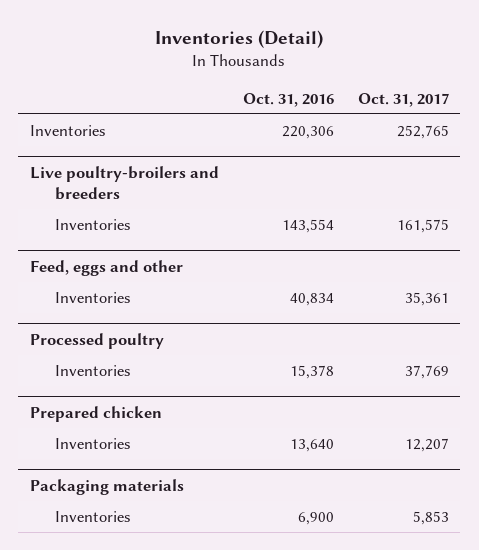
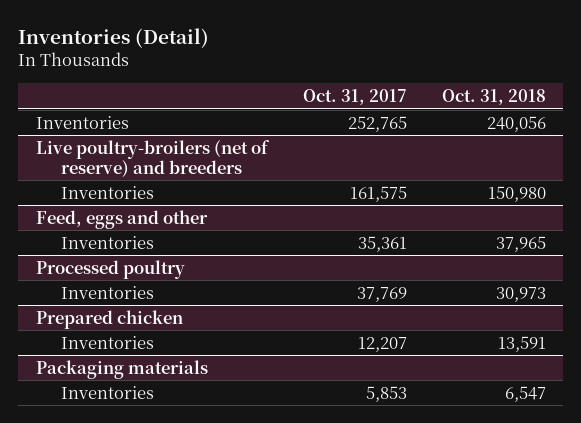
- | Oct. 31, 2016 | Oct. 31, 2017
+ | Oct. 31, 2017 | Oct. 31, 2018
- Live poultry-broilers and breeders
+ Live poultry-broilers (net of reserve) and breeders

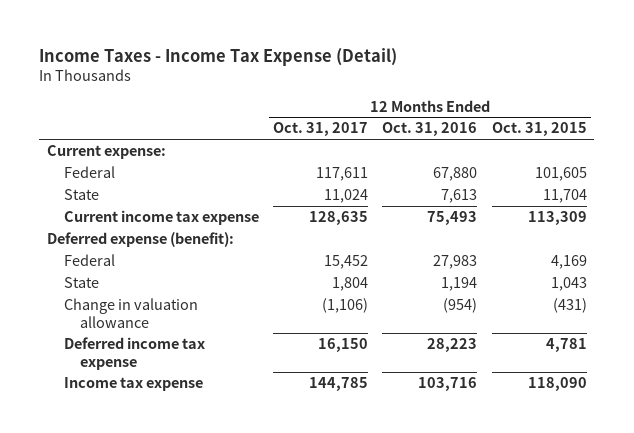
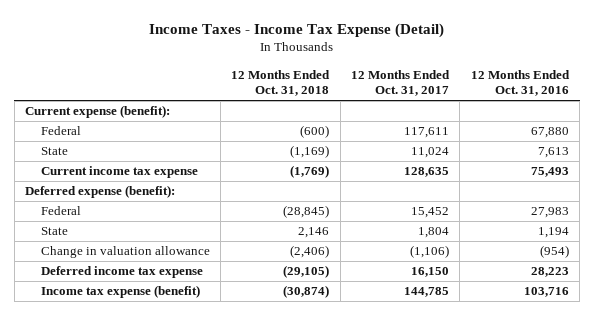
- | 12 Months Ended Oct. 31, 2017 | 12 Months Ended Oct. 31, 2016 | 12 Months Ended Oct. 31, 2015
+ | 12 Months Ended Oct. 31, 2018 | 12 Months Ended Oct. 31, 2017 | 12 Months Ended Oct. 31, 2016
- Current expense:
+ Current expense (benefit):
- Income tax expense | 144,785 | 103,716 | 118,090
+ Income tax expense (benefit) | (30,874) | 144,785 | 103,716

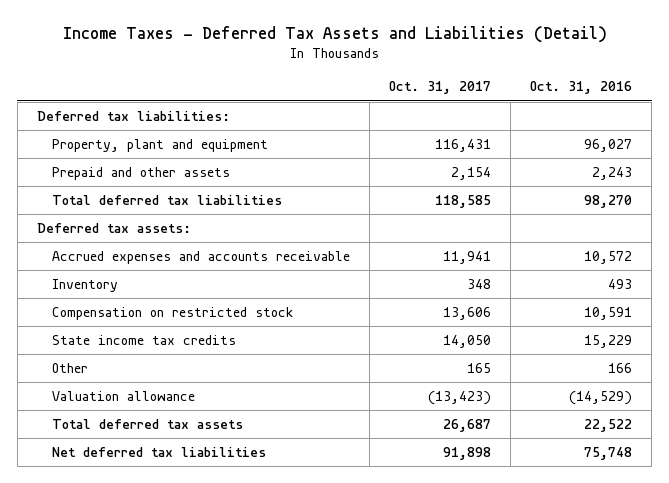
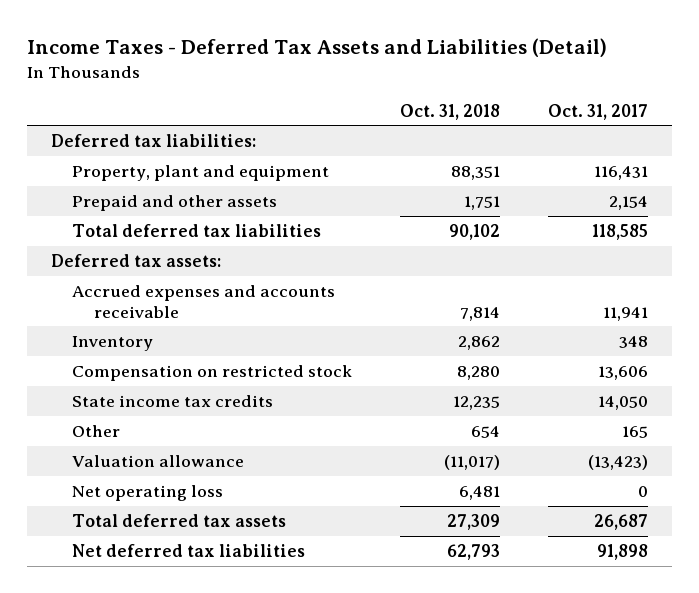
- | Oct. 31, 2017 | Oct. 31, 2016
+ | Oct. 31, 2018 | Oct. 31, 2017
+ Net operating loss | 6,481 | 0

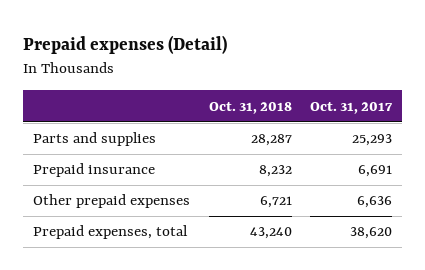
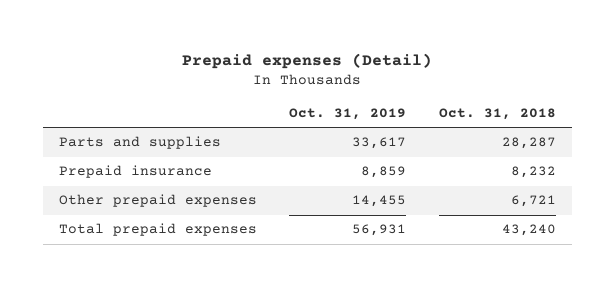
- | Oct. 31, 2018 | Oct. 31, 2017
+ | Oct. 31, 2019 | Oct. 31, 2018
- Prepaid expenses, total | 43,240 | 38,620
+ Total prepaid expenses | 56,931 | 43,240

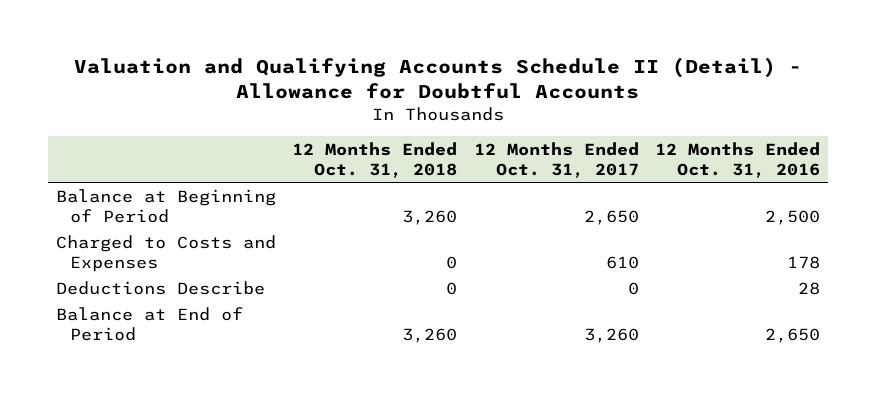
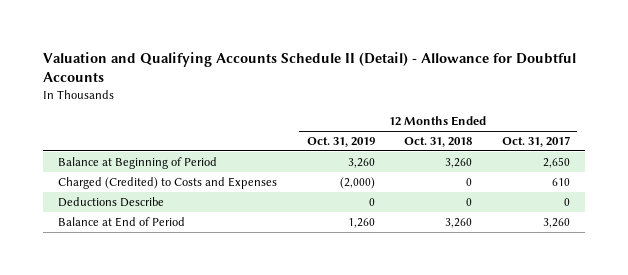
- | 12 Months Ended Oct. 31, 2018 | 12 Months Ended Oct. 31, 2017 | 12 Months Ended Oct. 31, 2016
+ | 12 Months Ended Oct. 31, 2019 | 12 Months Ended Oct. 31, 2018 | 12 Months Ended Oct. 31, 2017
- Charged to Costs and Expenses | 0 | 610 | 178
+ Charged (Credited) to Costs and Expenses | (2,000) | 0 | 610

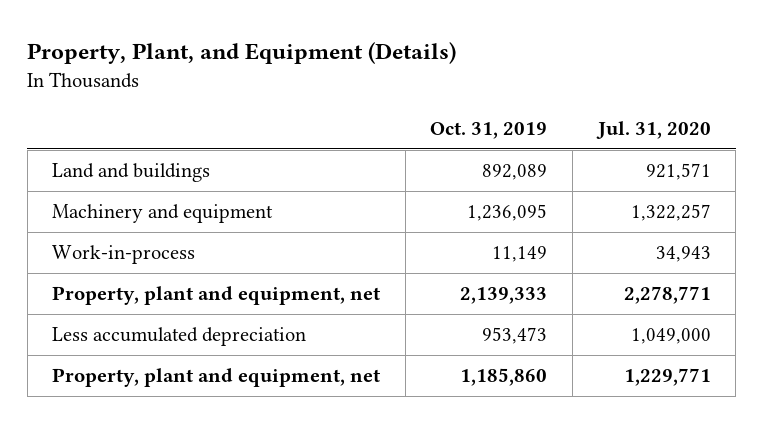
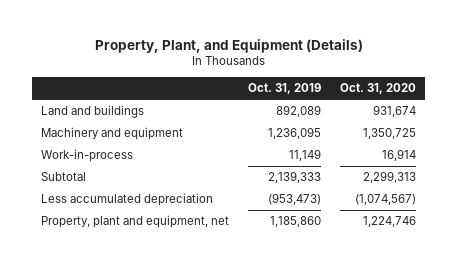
- | Oct. 31, 2019 | Jul. 31, 2020
+ | Oct. 31, 2019 | Oct. 31, 2020
- Property, plant and equipment, net | 2,139,333 | 2,278,771
- Less accumulated depreciation | 953,473 | 1,049,000
+ Subtotal | 2,139,333 | 2,299,313
+ Less accumulated depreciation | (953,473) | (1,074,567)

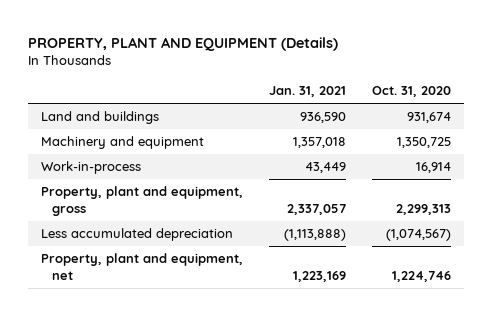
- Property, Plant, and Equipment (Details)
+ PROPERTY, PLANT AND EQUIPMENT (Details)
- | Oct. 31, 2019 | Oct. 31, 2020
+ | Jan. 31, 2021 | Oct. 31, 2020
- Subtotal | 2,139,333 | 2,299,313
+ Property, plant and equipment, gross | 2,337,057 | 2,299,313

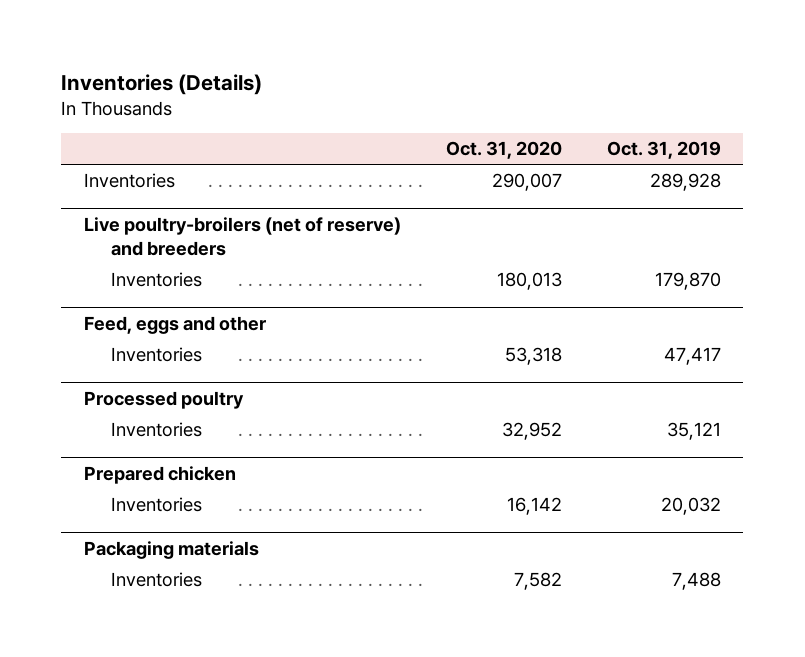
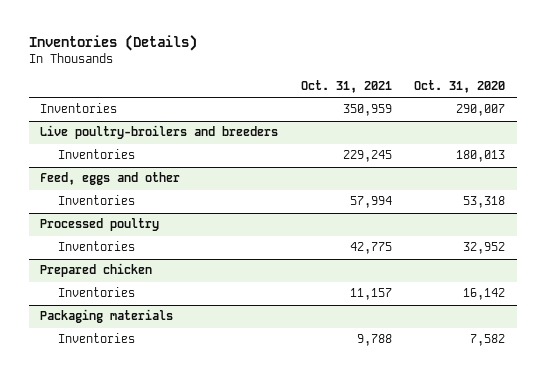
- | Oct. 31, 2020 | Oct. 31, 2019
+ | Oct. 31, 2021 | Oct. 31, 2020
- Live poultry-broilers (net of reserve) and breeders
+ Live poultry-broilers and breeders

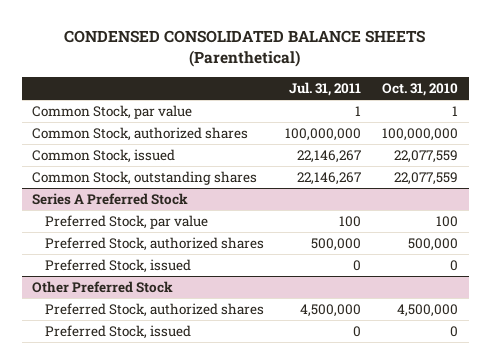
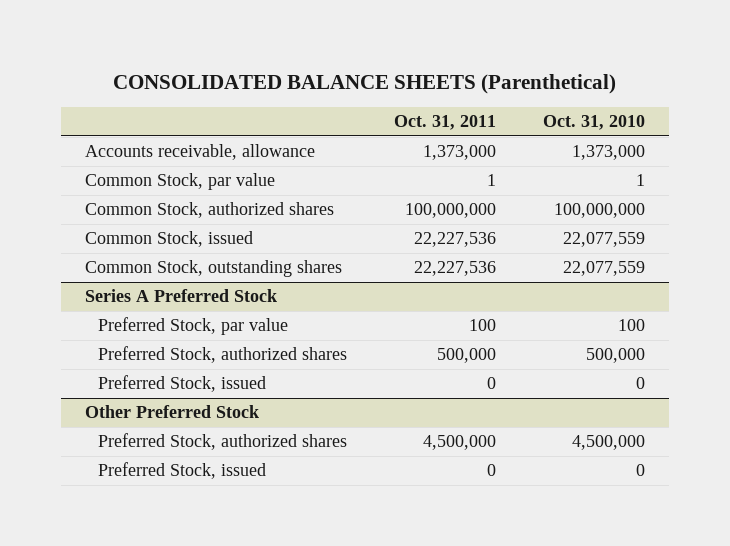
- CONDENSED CONSOLIDATED BALANCE SHEETS (Parenthetical)
+ CONSOLIDATED BALANCE SHEETS (Parenthetical)
- | Jul. 31, 2011 | Oct. 31, 2010
+ | Oct. 31, 2011 | Oct. 31, 2010
+ Accounts receivable, allowance | 1,373,000 | 1,373,000

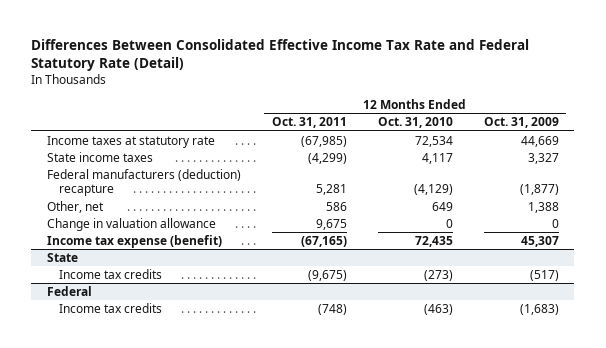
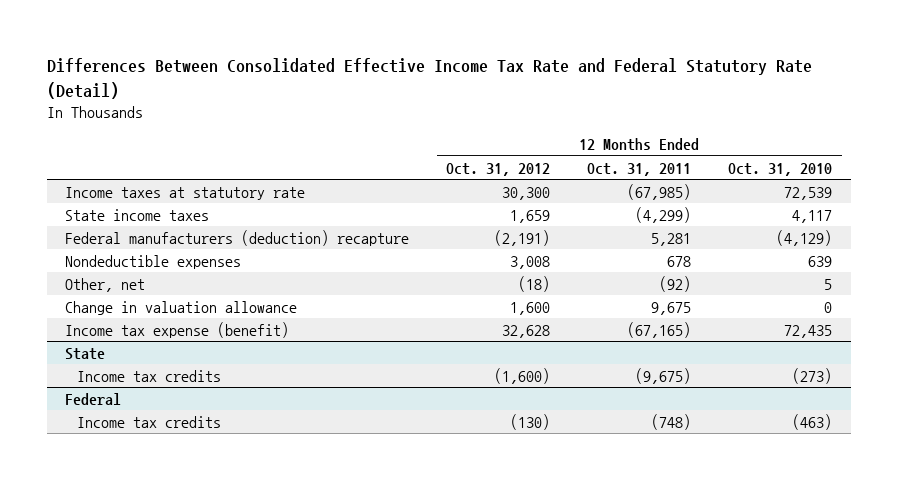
- | 12 Months Ended Oct. 31, 2011 | 12 Months Ended Oct. 31, 2010 | 12 Months Ended Oct. 31, 2009
+ | 12 Months Ended Oct. 31, 2012 | 12 Months Ended Oct. 31, 2011 | 12 Months Ended Oct. 31, 2010
- Income taxes at statutory rate | (67,985) | 72,534 | 44,669
+ Income taxes at statutory rate | 30,300 | (67,985) | 72,539
- Other, net | 586 | 649 | 1,388
+ Nondeductible expenses | 3,008 | 678 | 639
+ Other, net | (18) | (92) | 5

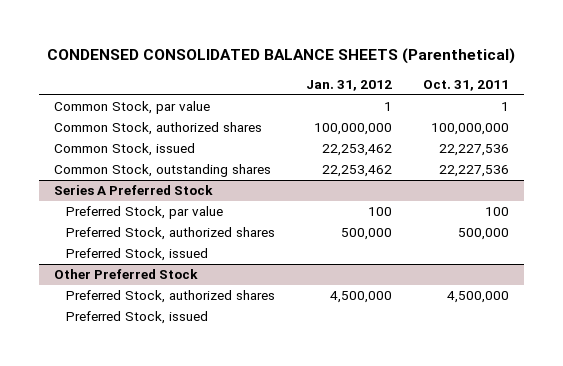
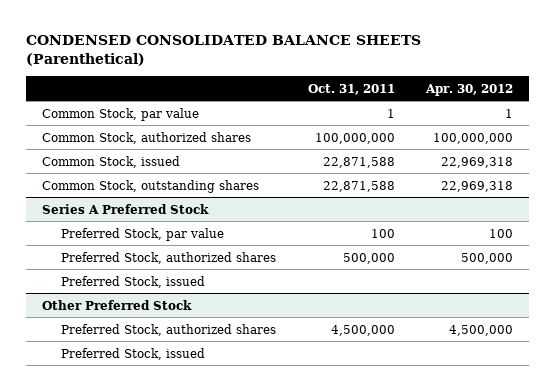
- | Jan. 31, 2012 | Oct. 31, 2011
+ | Oct. 31, 2011 | Apr. 30, 2012
- Common Stock, issued | 22,253,462 | 22,227,536
- Common Stock, outstanding shares | 22,253,462 | 22,227,536
+ Common Stock, issued | 22,871,588 | 22,969,318
+ Common Stock, outstanding shares | 22,871,588 | 22,969,318

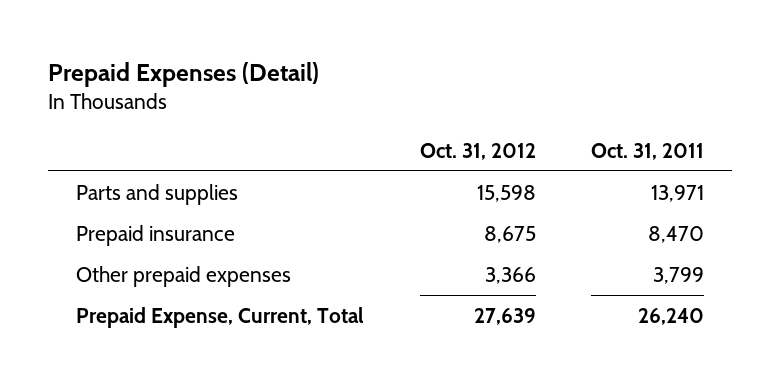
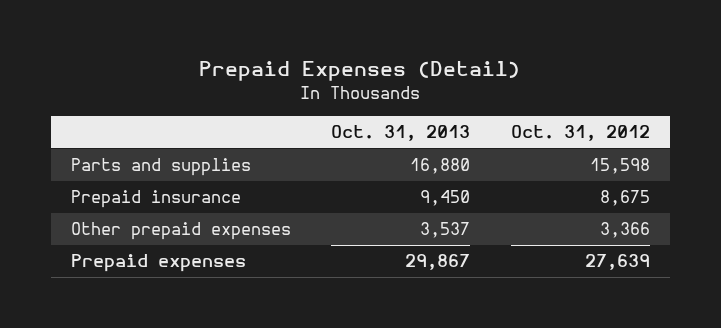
- | Oct. 31, 2012 | Oct. 31, 2011
+ | Oct. 31, 2013 | Oct. 31, 2012
- Prepaid Expense, Current, Total | 27,639 | 26,240
+ Prepaid expenses | 29,867 | 27,639

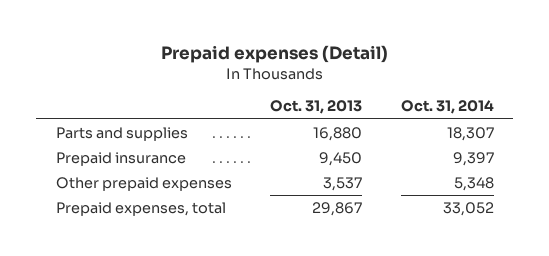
- Prepaid Expenses (Detail)
+ Prepaid expenses (Detail)
- | Oct. 31, 2013 | Oct. 31, 2012
+ | Oct. 31, 2013 | Oct. 31, 2014
- Prepaid expenses | 29,867 | 27,639
+ Prepaid expenses, total | 29,867 | 33,052

